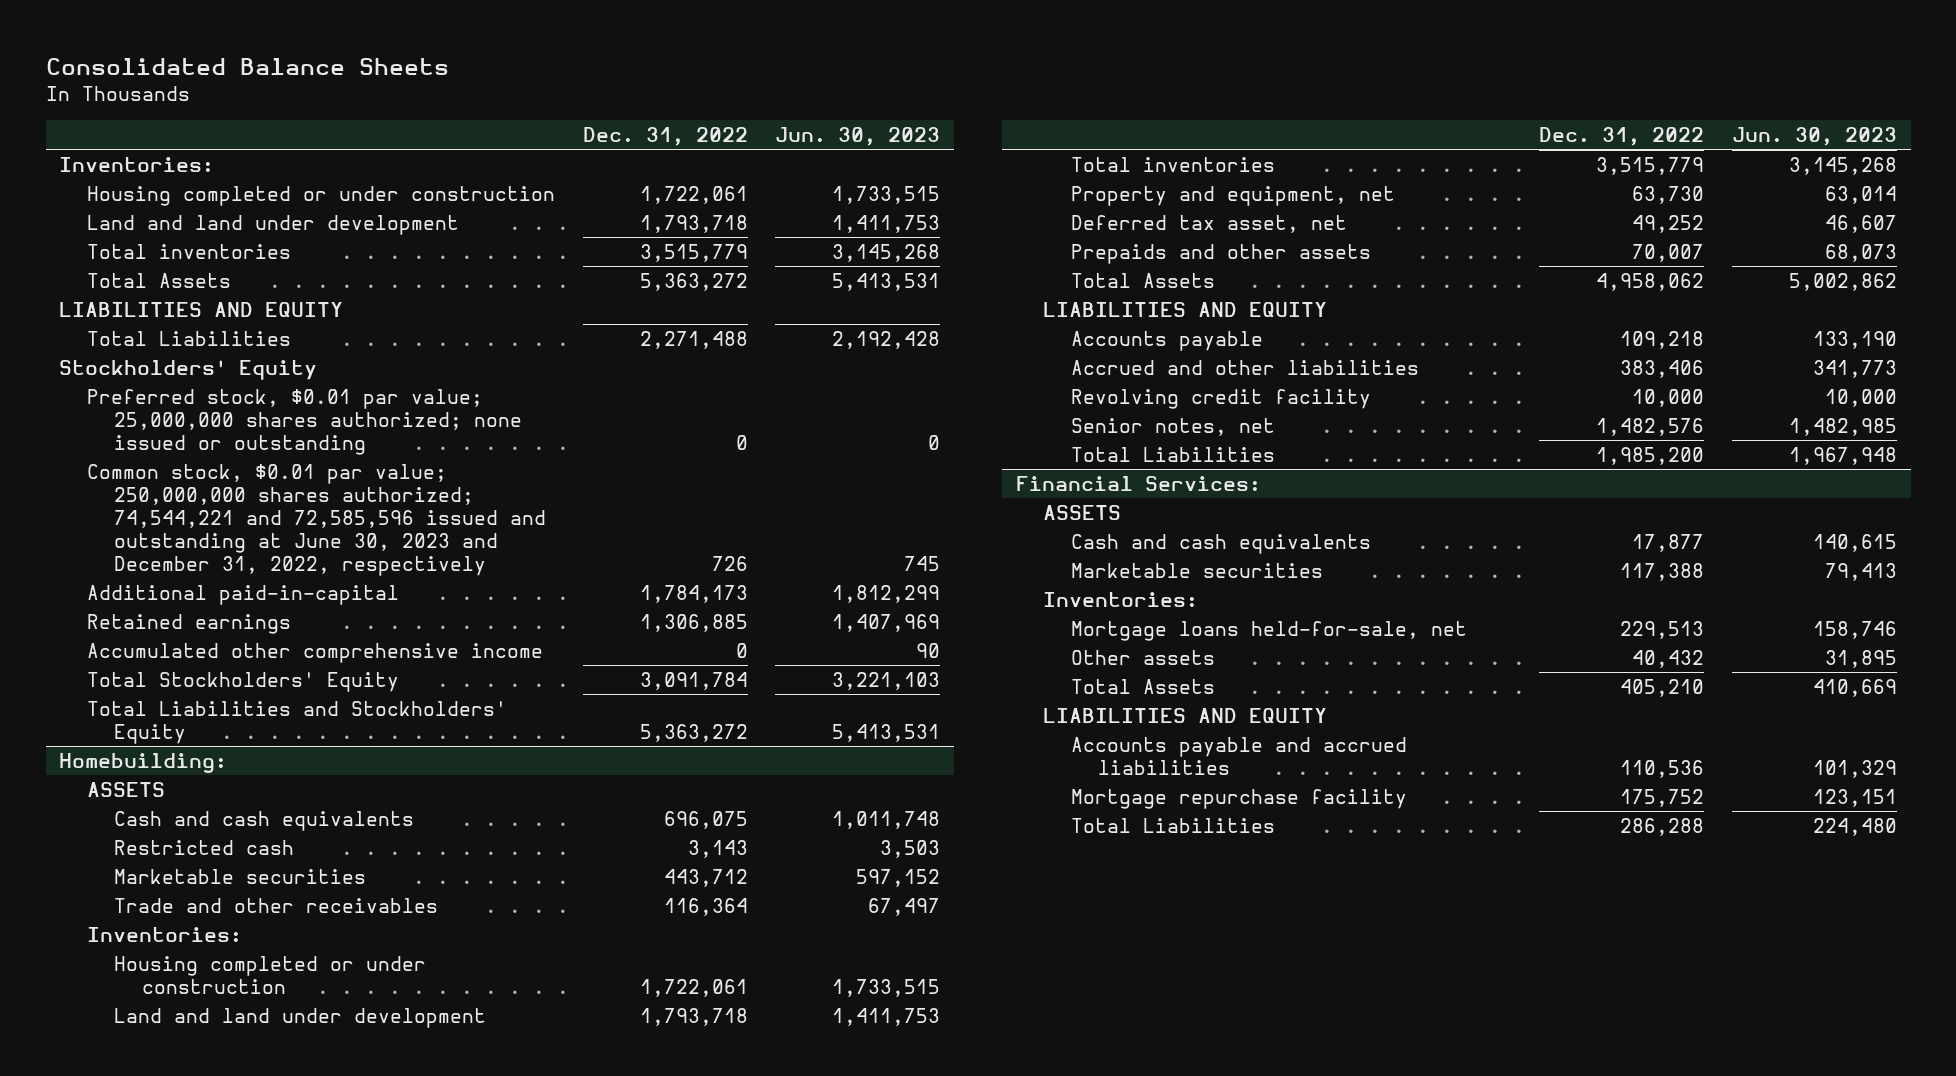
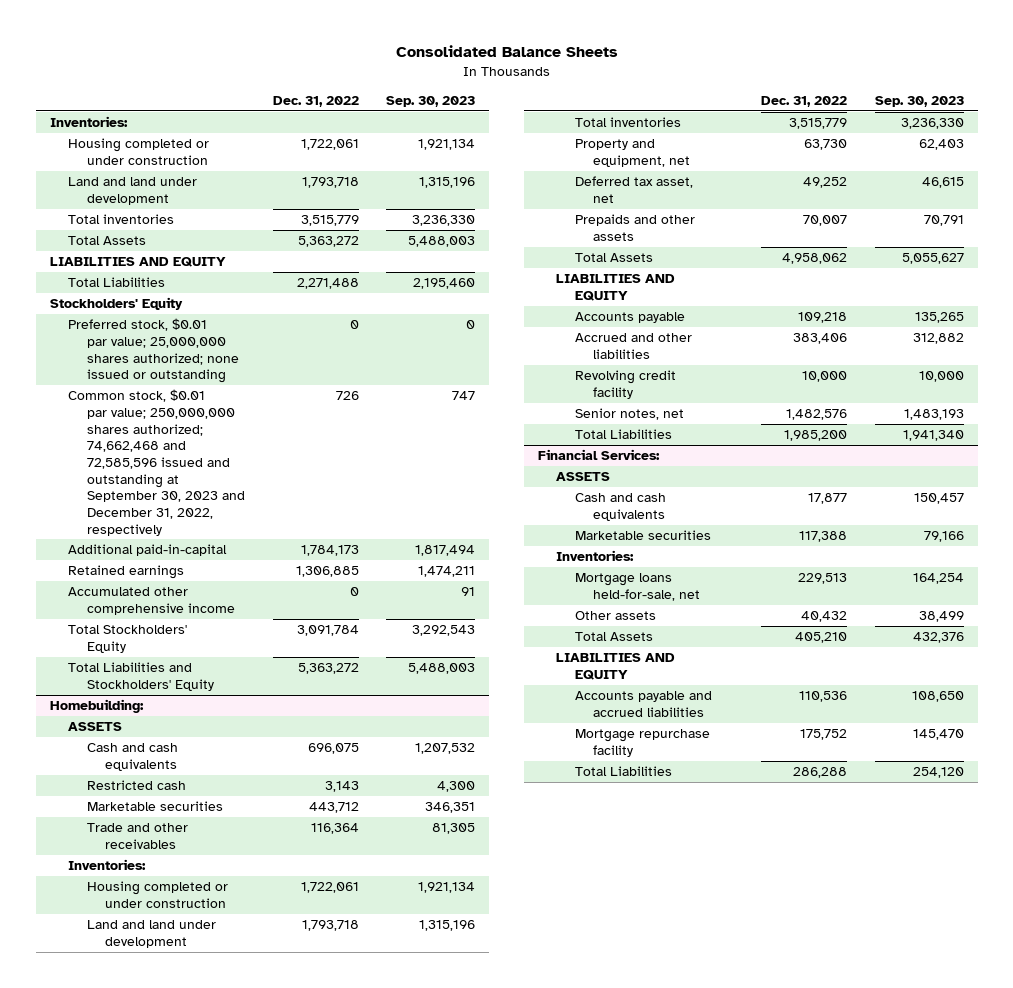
- | Dec. 31, 2022 | Jun. 30, 2023
+ | Dec. 31, 2022 | Sep. 30, 2023
- Common stock, $0.01 par value; 250,000,000 shares authorized; 74,544,221 and 72,585,596 issued and outstanding at June 30, 2023 and December 31, 2022, respectively | 726 | 745
+ Common stock, $0.01 par value; 250,000,000 shares authorized; 74,662,468 and 72,585,596 issued and outstanding at September 30, 2023 and December 31, 2022, respectively | 726 | 747

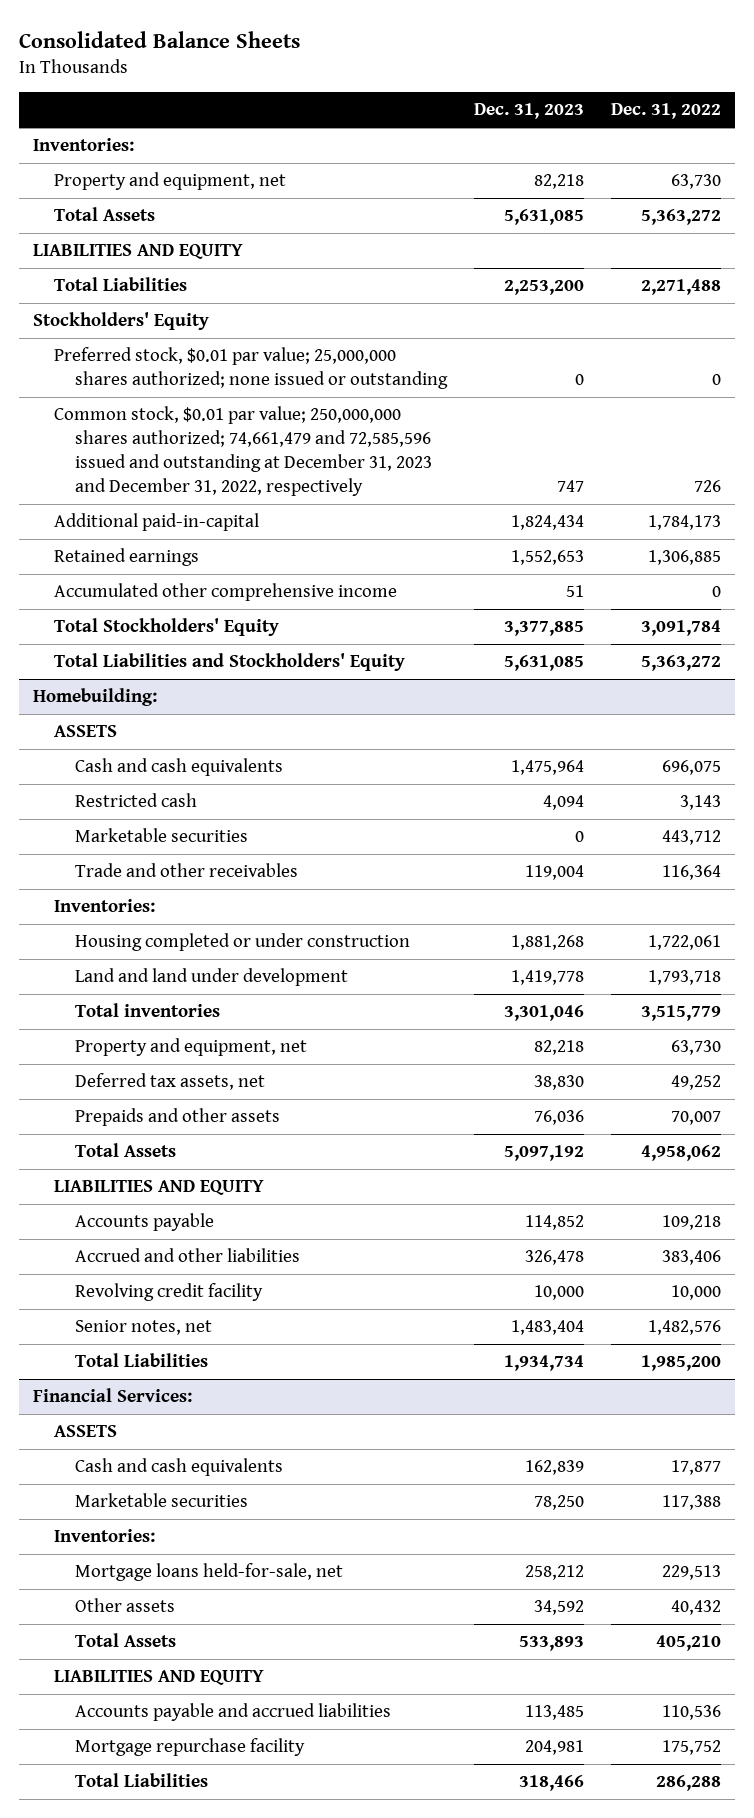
- | Dec. 31, 2022 | Sep. 30, 2023
+ | Dec. 31, 2023 | Dec. 31, 2022
- Housing completed or under construction | 1,722,061 | 1,921,134
- Land and land under development | 1,793,718 | 1,315,196
- Total inventories | 3,515,779 | 3,236,330
+ Property and equipment, net | 82,218 | 63,730
- Common stock, $0.01 par value; 250,000,000 shares authorized; 74,662,468 and 72,585,596 issued and outstanding at September 30, 2023 and December 31, 2022, respectively | 726 | 747
+ Common stock, $0.01 par value; 250,000,000 shares authorized; 74,661,479 and 72,585,596 issued and outstanding at December 31, 2023 and December 31, 2022, respectively | 747 | 726
@ Homebuilding:
- Deferred tax asset, net | 49,252 | 46,615
+ Deferred tax assets, net | 38,830 | 49,252

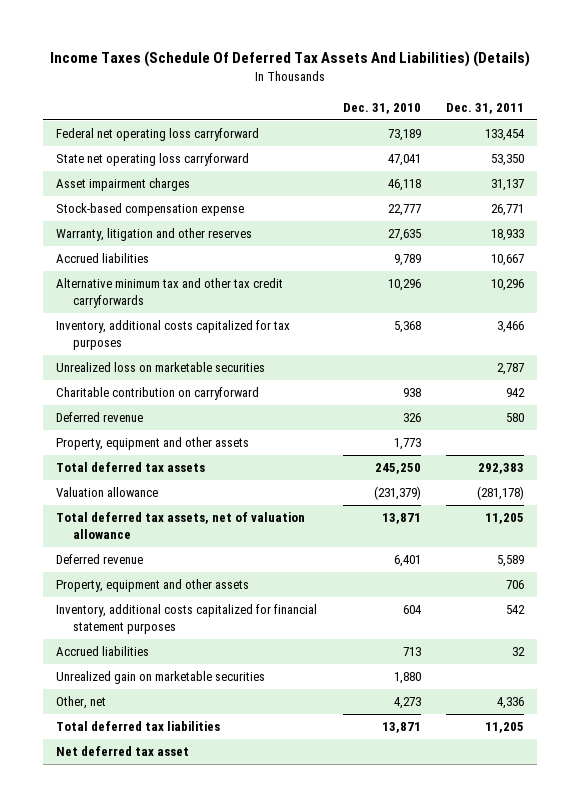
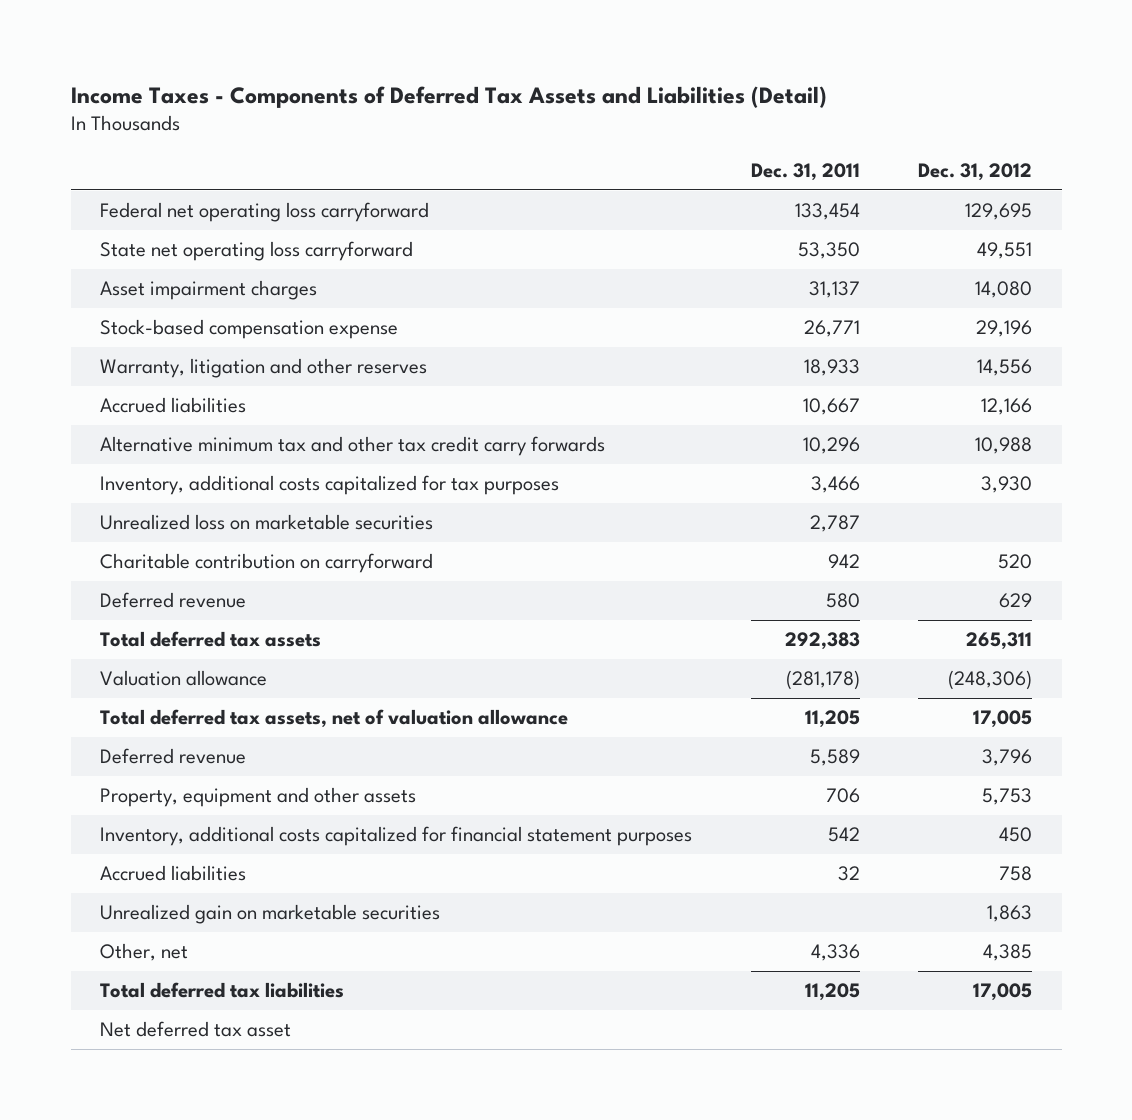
- Income Taxes (Schedule Of Deferred Tax Assets And Liabilities) (Details)
+ Income Taxes - Components of Deferred Tax Assets and Liabilities (Detail)
- | Dec. 31, 2010 | Dec. 31, 2011
+ | Dec. 31, 2011 | Dec. 31, 2012
- Alternative minimum tax and other tax credit carryforwards | 10,296 | 10,296
+ Alternative minimum tax and other tax credit carry forwards | 10,296 | 10,988
- Property, equipment and other assets | 1,773 |

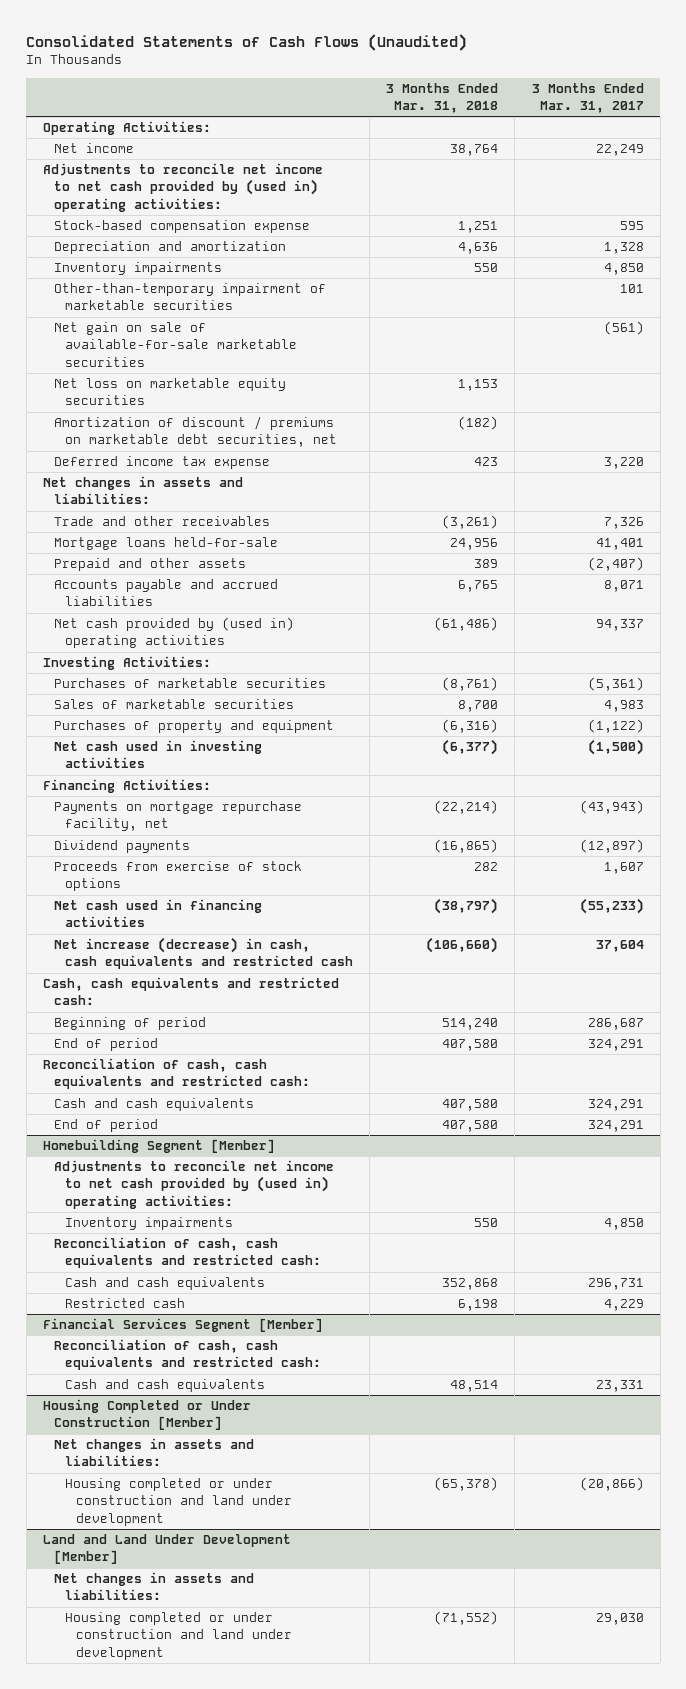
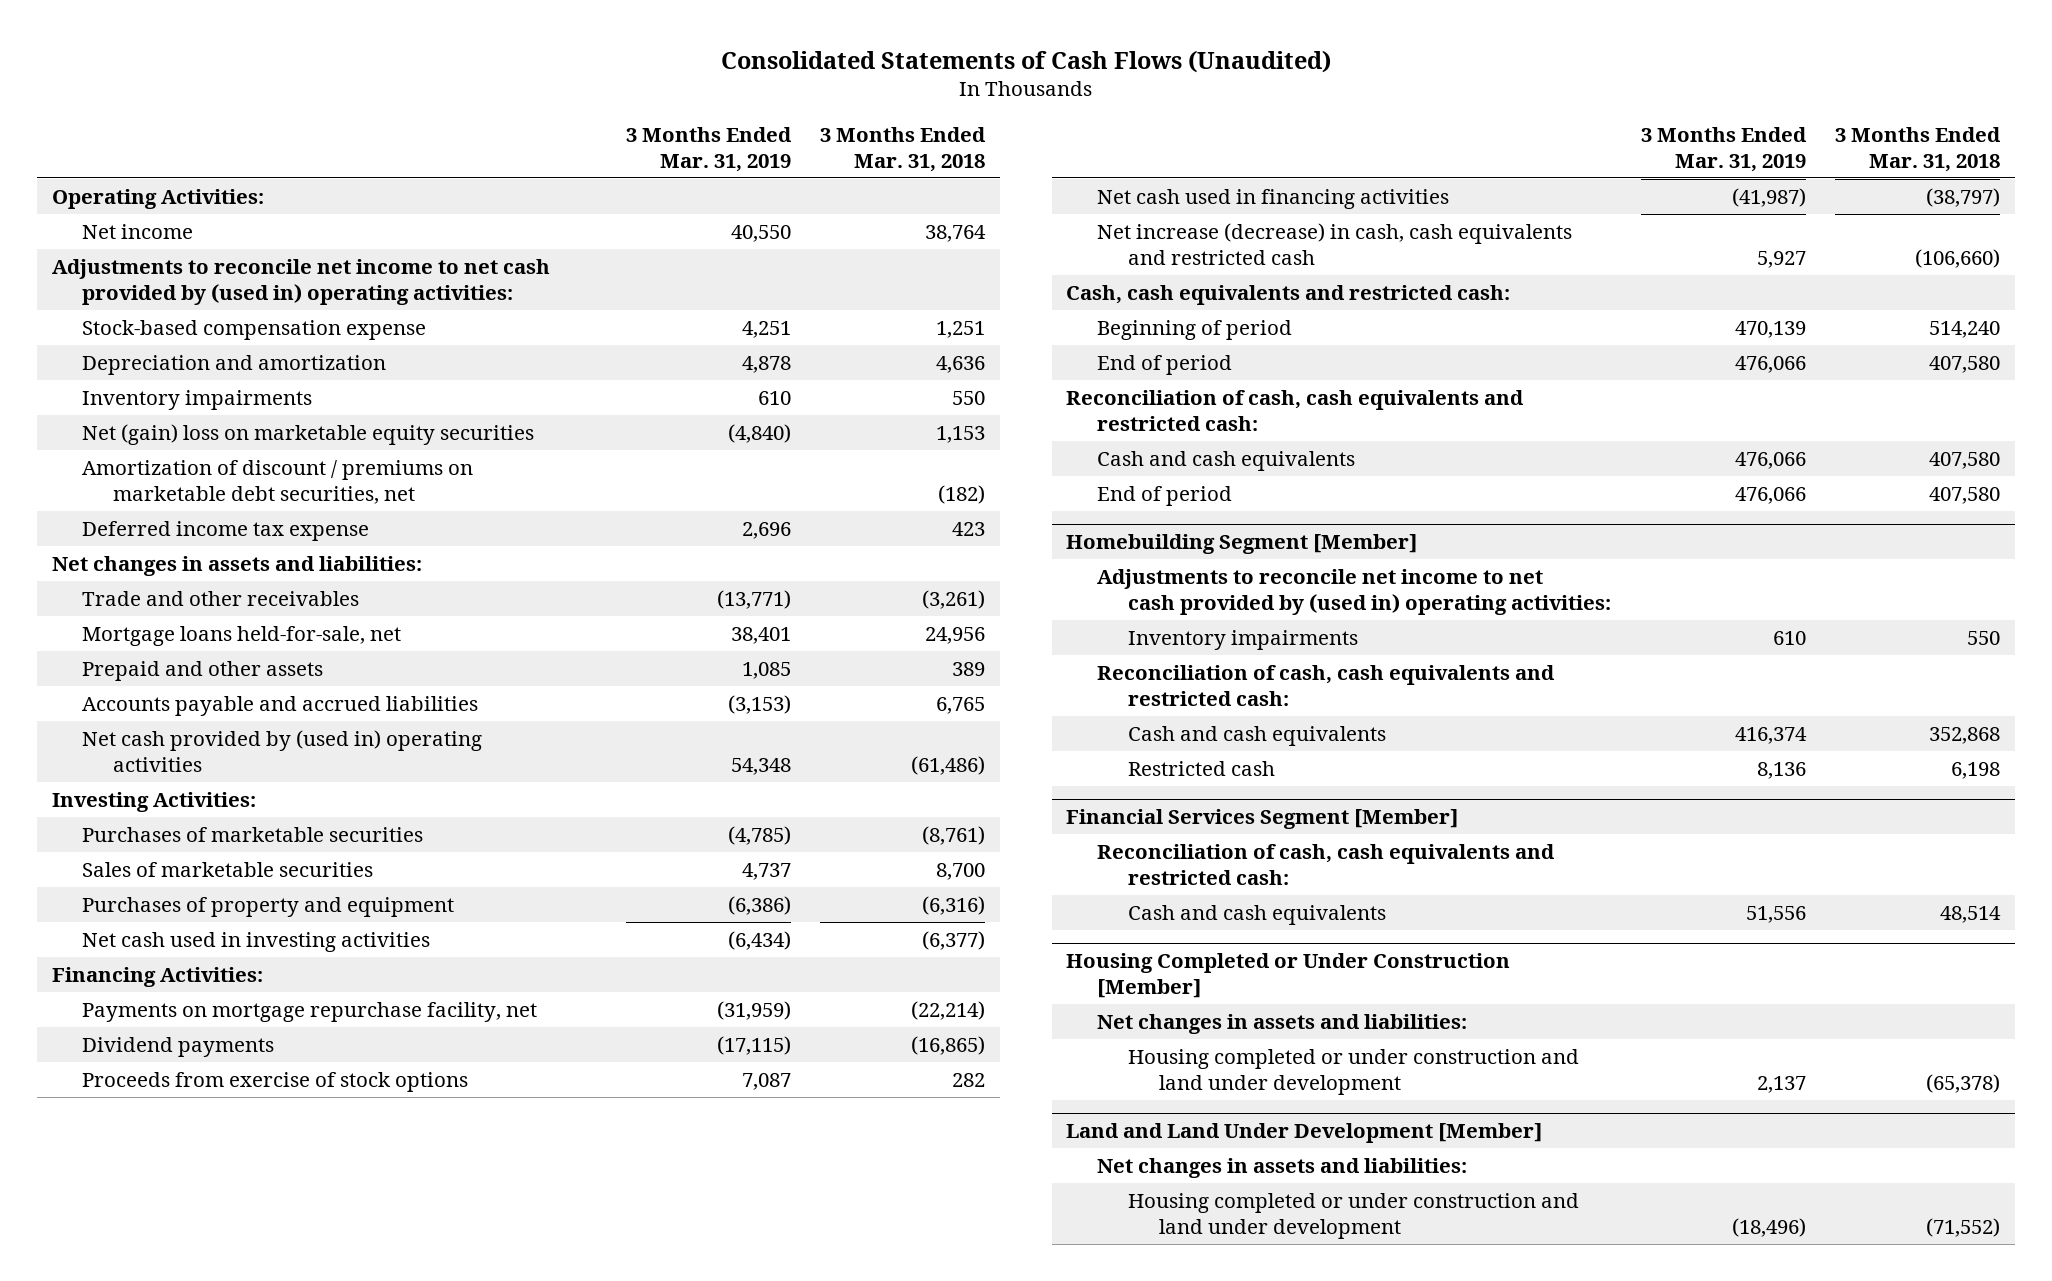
- | 3 Months Ended Mar. 31, 2018 | 3 Months Ended Mar. 31, 2017
+ | 3 Months Ended Mar. 31, 2019 | 3 Months Ended Mar. 31, 2018
- Other-than-temporary impairment of marketable securities | | 101
- Net gain on sale of available-for-sale marketable securities | | (561)
- Net loss on marketable equity securities | 1,153 |
+ Net (gain) loss on marketable equity securities | (4,840) | 1,153
- Mortgage loans held-for-sale | 24,956 | 41,401
+ Mortgage loans held-for-sale, net | 38,401 | 24,956

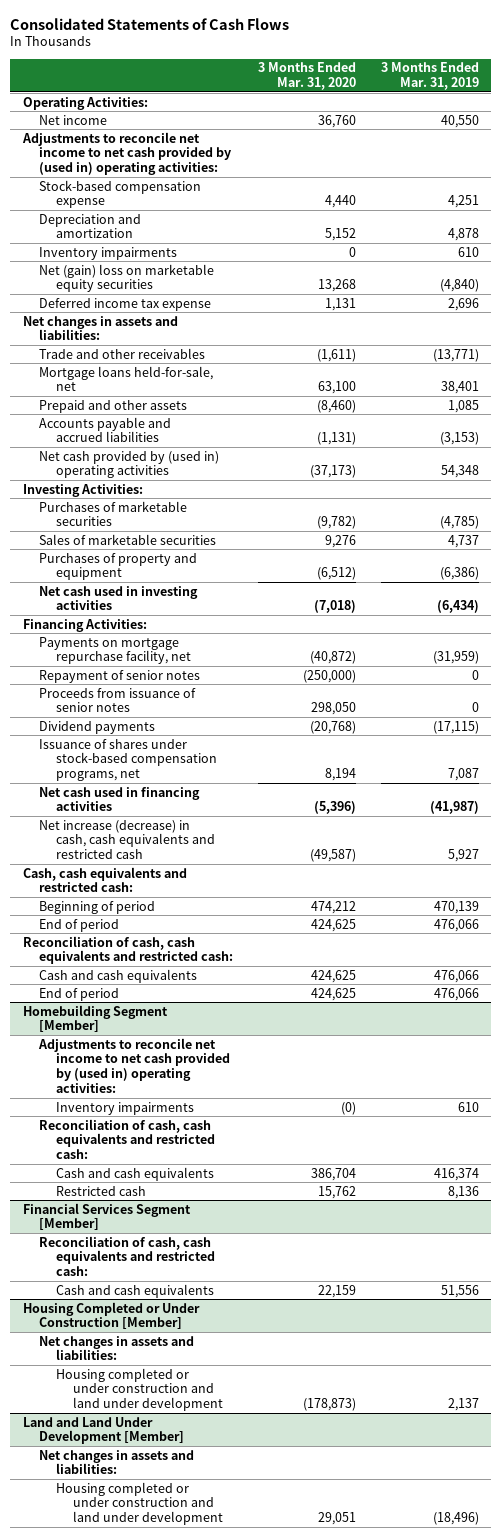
- Consolidated Statements of Cash Flows (Unaudited)
+ Consolidated Statements of Cash Flows
- | 3 Months Ended Mar. 31, 2019 | 3 Months Ended Mar. 31, 2018
+ | 3 Months Ended Mar. 31, 2020 | 3 Months Ended Mar. 31, 2019
- Amortization of discount / premiums on marketable debt securities, net | | (182)
+ Repayment of senior notes | (250,000) | 0
+ Proceeds from issuance of senior notes | 298,050 | 0
- Proceeds from exercise of stock options | 7,087 | 282
+ Issuance of shares under stock-based compensation programs, net | 8,194 | 7,087

